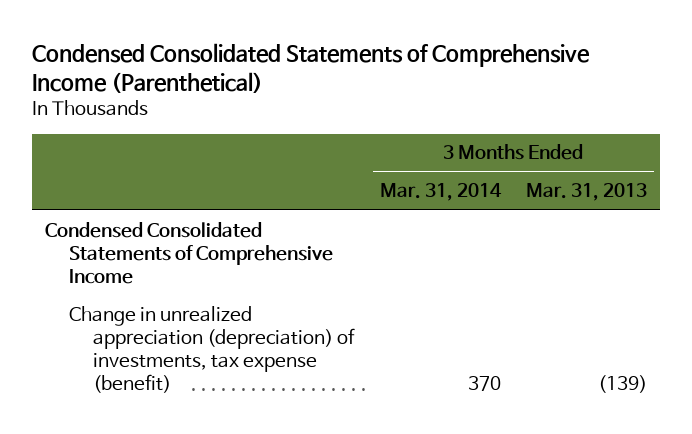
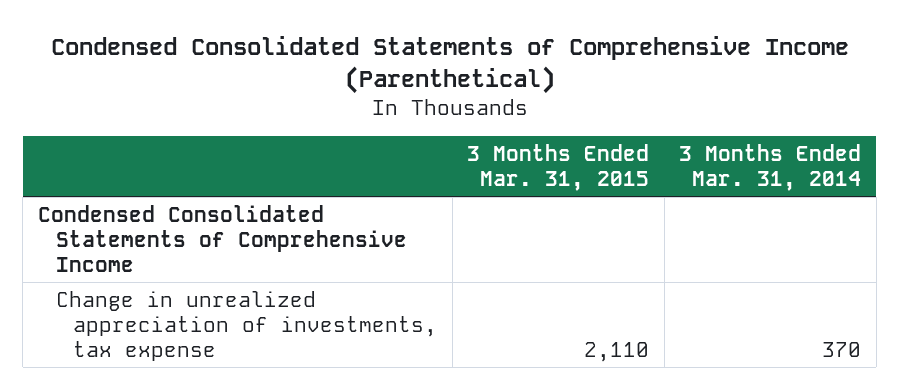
- | 3 Months Ended Mar. 31, 2014 | 3 Months Ended Mar. 31, 2013
+ | 3 Months Ended Mar. 31, 2015 | 3 Months Ended Mar. 31, 2014
- Change in unrealized appreciation (depreciation) of investments, tax expense (benefit) | 370 | (139)
+ Change in unrealized appreciation of investments, tax expense | 2,110 | 370

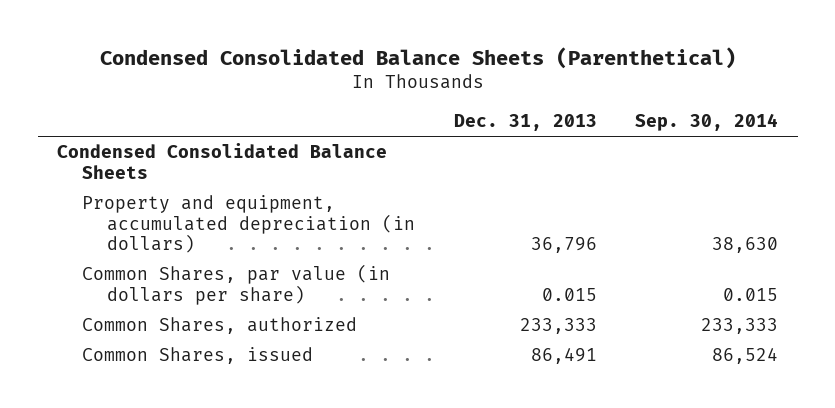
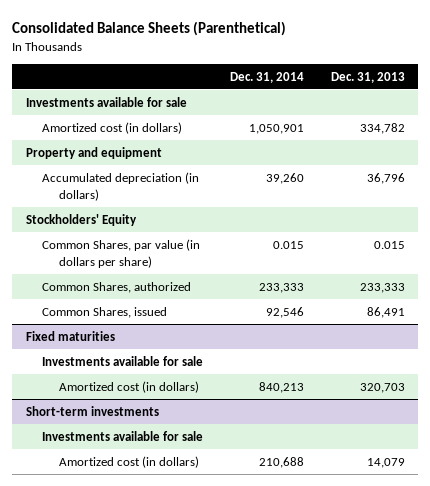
- Condensed Consolidated Balance Sheets (Parenthetical)
+ Consolidated Balance Sheets (Parenthetical)
- | Dec. 31, 2013 | Sep. 30, 2014
+ | Dec. 31, 2014 | Dec. 31, 2013
- Condensed Consolidated Balance Sheets
- Property and equipment, accumulated depreciation (in dollars) | 36,796 | 38,630
+ Investments available for sale
+ Amortized cost (in dollars) | 1,050,901 | 334,782
+ Property and equipment
+ Accumulated depreciation (in dollars) | 39,260 | 36,796
+ Stockholders' Equity
+ Fixed maturities
+ Investments available for sale
+ Amortized cost (in dollars) | 840,213 | 320,703
+ Short-term investments
+ Investments available for sale
+ Amortized cost (in dollars) | 210,688 | 14,079

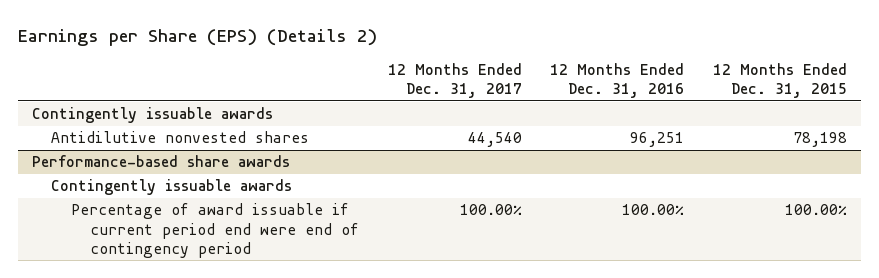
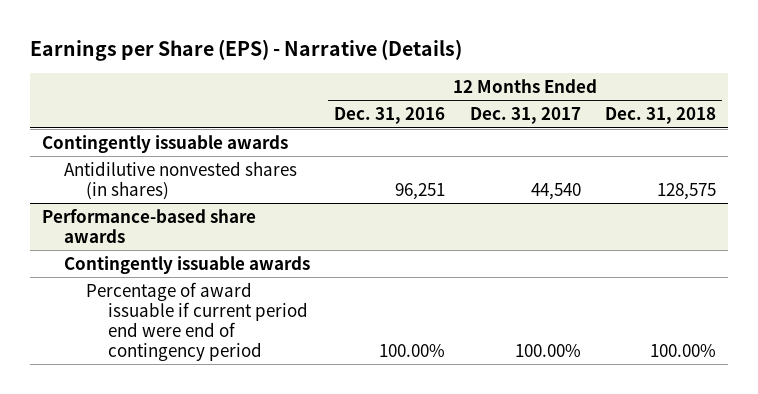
- Earnings per Share (EPS) (Details 2)
+ Earnings per Share (EPS) - Narrative (Details)
- | 12 Months Ended Dec. 31, 2017 | 12 Months Ended Dec. 31, 2016 | 12 Months Ended Dec. 31, 2015
+ | 12 Months Ended Dec. 31, 2016 | 12 Months Ended Dec. 31, 2017 | 12 Months Ended Dec. 31, 2018
- Antidilutive nonvested shares | 44,540 | 96,251 | 78,198
+ Antidilutive nonvested shares (in shares) | 96,251 | 44,540 | 128,575

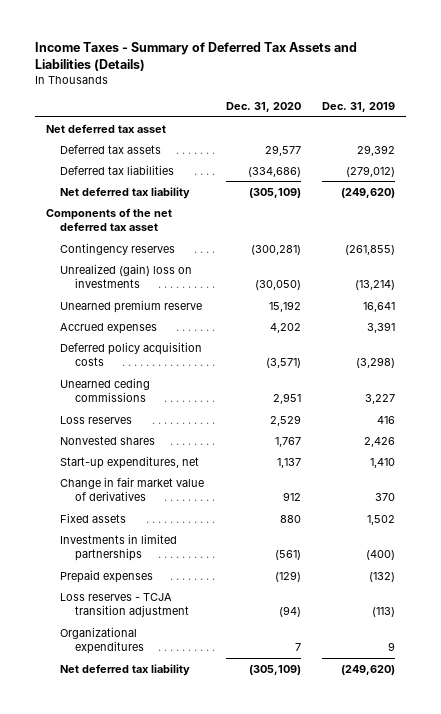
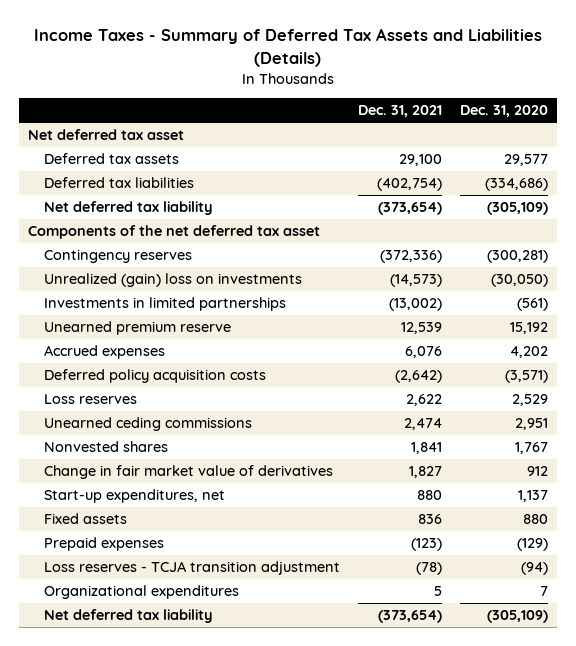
- | Dec. 31, 2020 | Dec. 31, 2019
+ | Dec. 31, 2021 | Dec. 31, 2020
moved up: Investments in limited partnerships | (13,002) | (561)
moved down: Unearned ceding commissions | 2,474 | 2,951
moved down: Start-up expenditures, net | 880 | 1,137

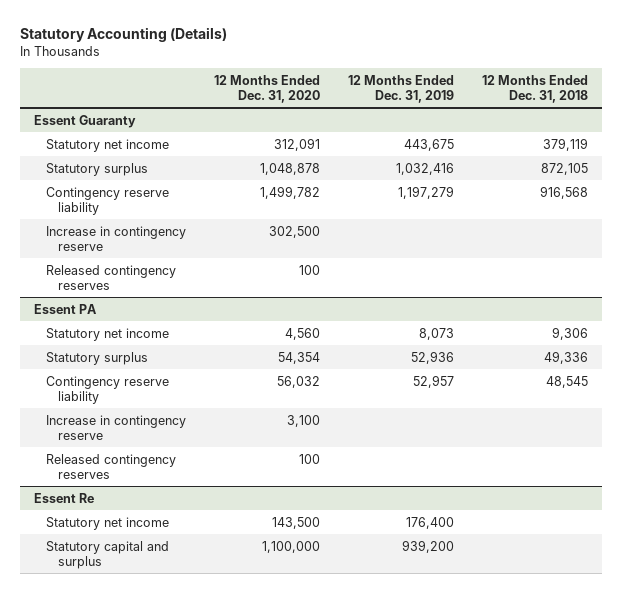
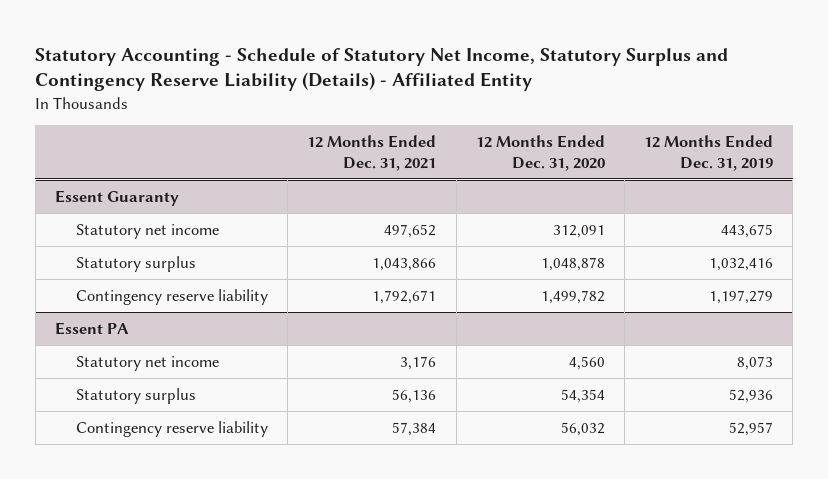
- Statutory Accounting (Details)
+ Statutory Accounting - Schedule of Statutory Net Income, Statutory Surplus and Contingency Reserve Liability (Details) - Affiliated Entity
- | 12 Months Ended Dec. 31, 2020 | 12 Months Ended Dec. 31, 2019 | 12 Months Ended Dec. 31, 2018
+ | 12 Months Ended Dec. 31, 2021 | 12 Months Ended Dec. 31, 2020 | 12 Months Ended Dec. 31, 2019
@ Essent Guaranty
- Increase in contingency reserve | 302,500 | |
- Released contingency reserves | 100 | |
@ Essent PA
- Increase in contingency reserve | 3,100 | |
- Released contingency reserves | 100 | |
- Essent Re
- Statutory net income | 143,500 | 176,400 |
- Statutory capital and surplus | 1,100,000 | 939,200 |

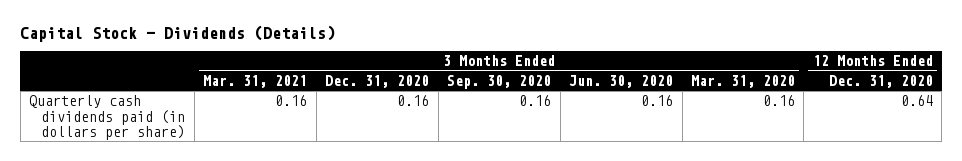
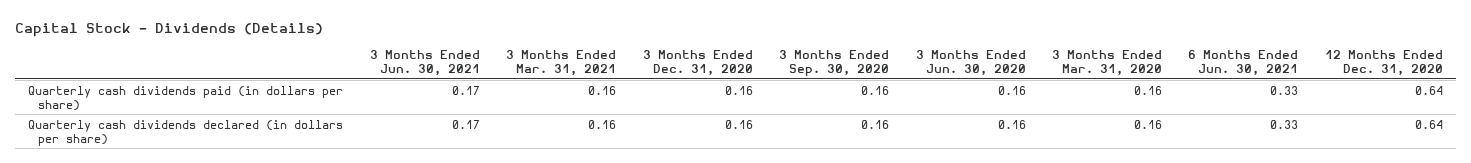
- | 3 Months Ended Mar. 31, 2021 | 3 Months Ended Dec. 31, 2020 | 3 Months Ended Sep. 30, 2020 | 3 Months Ended Jun. 30, 2020 | 3 Months Ended Mar. 31, 2020 | 12 Months Ended Dec. 31, 2020
+ | 3 Months Ended Jun. 30, 2021 | 3 Months Ended Mar. 31, 2021 | 3 Months Ended Dec. 31, 2020 | 3 Months Ended Sep. 30, 2020 | 3 Months Ended Jun. 30, 2020 | 3 Months Ended Mar. 31, 2020 | 6 Months Ended Jun. 30, 2021 | 12 Months Ended Dec. 31, 2020
+ Quarterly cash dividends declared (in dollars per share) | 0.17 | 0.16 | 0.16 | 0.16 | 0.16 | 0.16 | 0.33 | 0.64

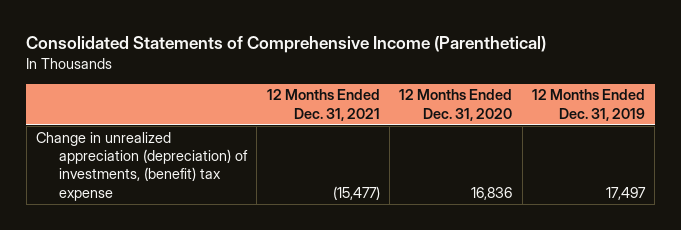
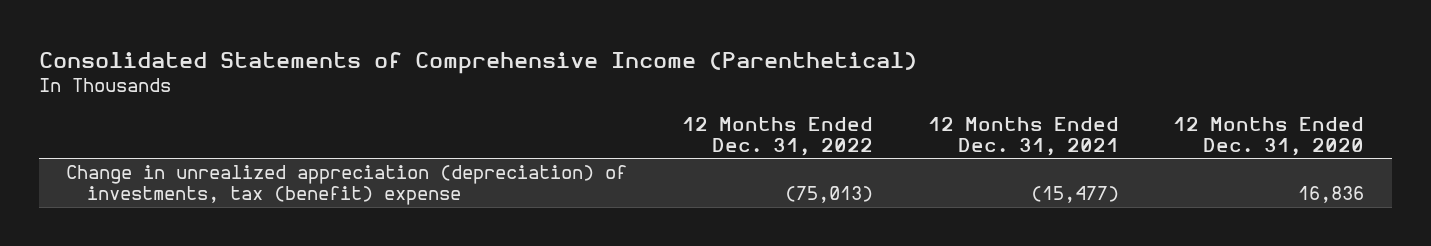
- | 12 Months Ended Dec. 31, 2021 | 12 Months Ended Dec. 31, 2020 | 12 Months Ended Dec. 31, 2019
+ | 12 Months Ended Dec. 31, 2022 | 12 Months Ended Dec. 31, 2021 | 12 Months Ended Dec. 31, 2020
- Change in unrealized appreciation (depreciation) of investments, (benefit) tax expense | (15,477) | 16,836 | 17,497
+ Change in unrealized appreciation (depreciation) of investments, tax (benefit) expense | (75,013) | (15,477) | 16,836

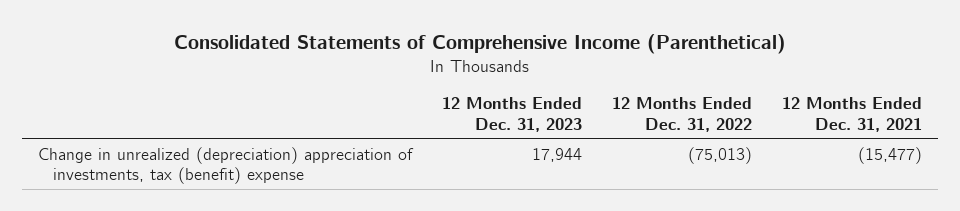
- | 12 Months Ended Dec. 31, 2022 | 12 Months Ended Dec. 31, 2021 | 12 Months Ended Dec. 31, 2020
+ | 12 Months Ended Dec. 31, 2023 | 12 Months Ended Dec. 31, 2022 | 12 Months Ended Dec. 31, 2021
- Change in unrealized appreciation (depreciation) of investments, tax (benefit) expense | (75,013) | (15,477) | 16,836
+ Change in unrealized (depreciation) appreciation of investments, tax (benefit) expense | 17,944 | (75,013) | (15,477)

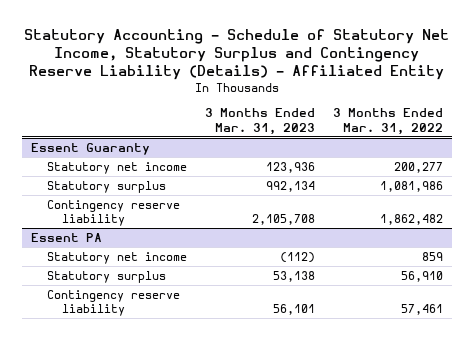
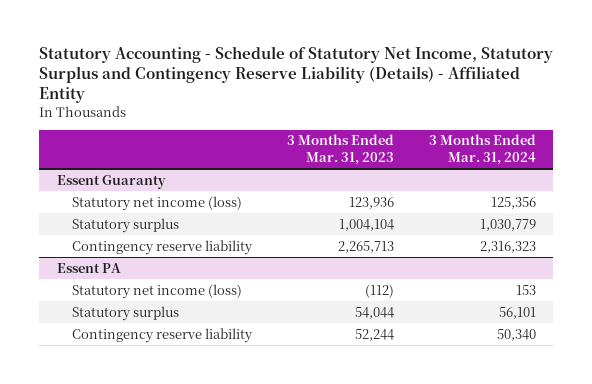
- | 3 Months Ended Mar. 31, 2023 | 3 Months Ended Mar. 31, 2022
+ | 3 Months Ended Mar. 31, 2023 | 3 Months Ended Mar. 31, 2024
@ Essent Guaranty
- Statutory net income | 123,936 | 200,277
- Statutory surplus | 992,134 | 1,081,986
- Contingency reserve liability | 2,105,708 | 1,862,482
+ Statutory net income (loss) | 123,936 | 125,356
+ Statutory surplus | 1,004,104 | 1,030,779
+ Contingency reserve liability | 2,265,713 | 2,316,323
@ Essent PA
- Statutory net income | (112) | 859
- Statutory surplus | 53,138 | 56,910
- Contingency reserve liability | 56,101 | 57,461
+ Statutory net income (loss) | (112) | 153
+ Statutory surplus | 54,044 | 56,101
+ Contingency reserve liability | 52,244 | 50,340

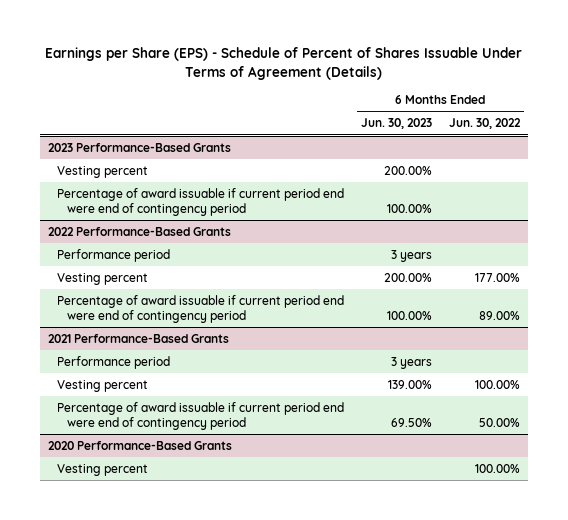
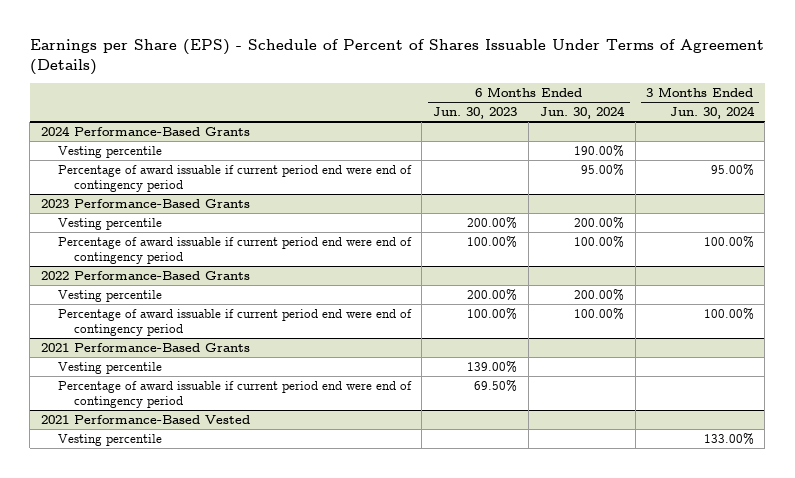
- | 6 Months Ended Jun. 30, 2023 | 6 Months Ended Jun. 30, 2022
+ | 6 Months Ended Jun. 30, 2023 | 6 Months Ended Jun. 30, 2024 | 3 Months Ended Jun. 30, 2024
+ 2024 Performance-Based Grants
+ Vesting percentile | | 190.00% |
+ Percentage of award issuable if current period end were end of contingency period | | 95.00% | 95.00%
@ 2023 Performance-Based Grants
- Vesting percent | 200.00% |
+ Vesting percentile | 200.00% | 200.00% |
@ 2022 Performance-Based Grants
- Performance period | 3 years |
- Vesting percent | 200.00% | 177.00%
+ Vesting percentile | 200.00% | 200.00% |
@ 2021 Performance-Based Grants
- Performance period | 3 years |
- Vesting percent | 139.00% | 100.00%
+ Vesting percentile | 139.00% | |
- 2020 Performance-Based Grants
- Vesting percent | | 100.00%
+ 2021 Performance-Based Vested
+ Vesting percentile | | | 133.00%

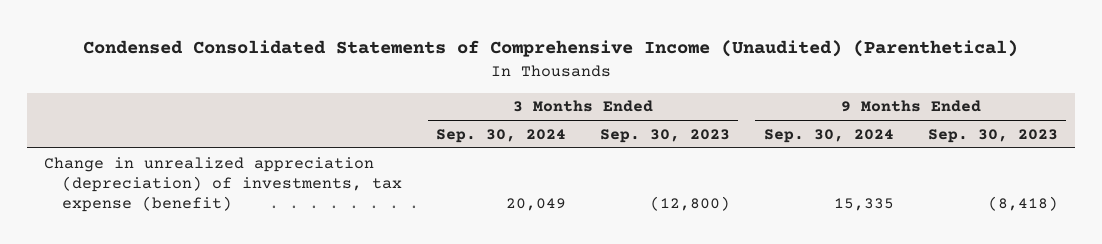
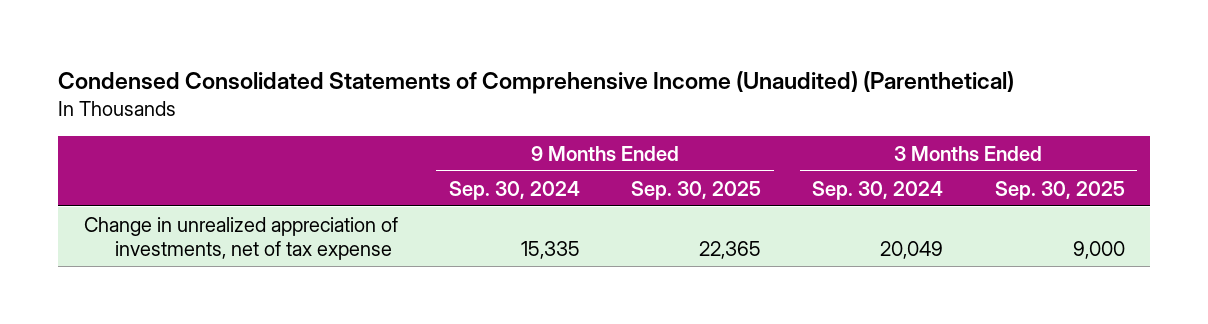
- | 3 Months Ended Sep. 30, 2024 | 3 Months Ended Sep. 30, 2023 | 9 Months Ended Sep. 30, 2024 | 9 Months Ended Sep. 30, 2023
+ | 9 Months Ended Sep. 30, 2024 | 9 Months Ended Sep. 30, 2025 | 3 Months Ended Sep. 30, 2024 | 3 Months Ended Sep. 30, 2025
- Change in unrealized appreciation (depreciation) of investments, tax expense (benefit) | 20,049 | (12,800) | 15,335 | (8,418)
+ Change in unrealized appreciation of investments, net of tax expense | 15,335 | 22,365 | 20,049 | 9,000

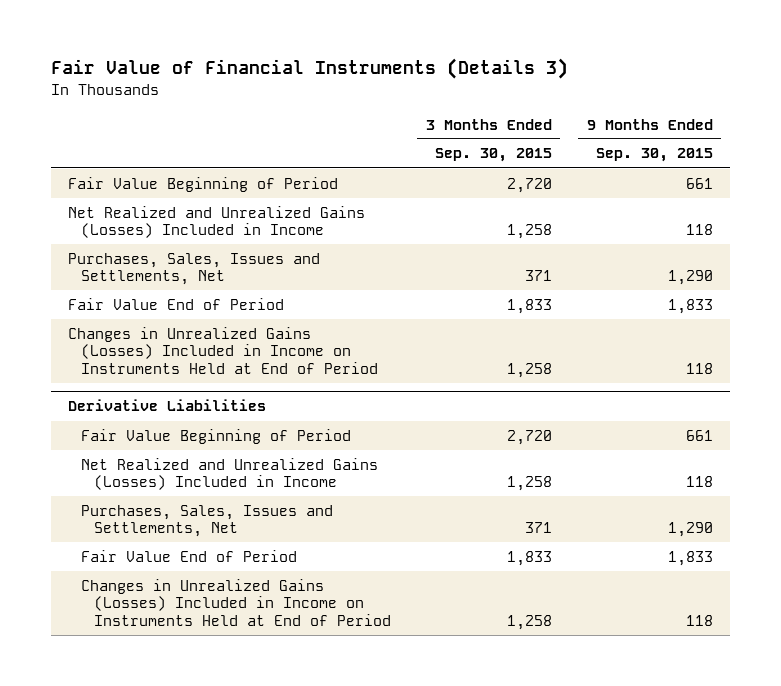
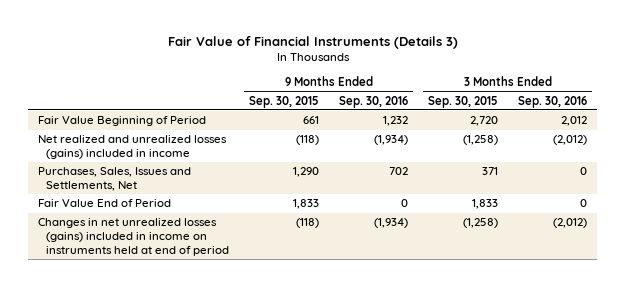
- | 3 Months Ended Sep. 30, 2015 | 9 Months Ended Sep. 30, 2015
+ | 9 Months Ended Sep. 30, 2015 | 9 Months Ended Sep. 30, 2016 | 3 Months Ended Sep. 30, 2015 | 3 Months Ended Sep. 30, 2016
- Net Realized and Unrealized Gains (Losses) Included in Income | 1,258 | 118
- Purchases, Sales, Issues and Settlements, Net | 371 | 1,290
- Fair Value End of Period | 1,833 | 1,833
- Changes in Unrealized Gains (Losses) Included in Income on Instruments Held at End of Period | 1,258 | 118
- Derivative Liabilities
- Fair Value Beginning of Period | 2,720 | 661
- Net Realized and Unrealized Gains (Losses) Included in Income | 1,258 | 118
+ Net realized and unrealized losses (gains) included in income | (118) | (1,934) | (1,258) | (2,012)
- Changes in Unrealized Gains (Losses) Included in Income on Instruments Held at End of Period | 1,258 | 118
+ Changes in net unrealized losses (gains) included in income on instruments held at end of period | (118) | (1,934) | (1,258) | (2,012)

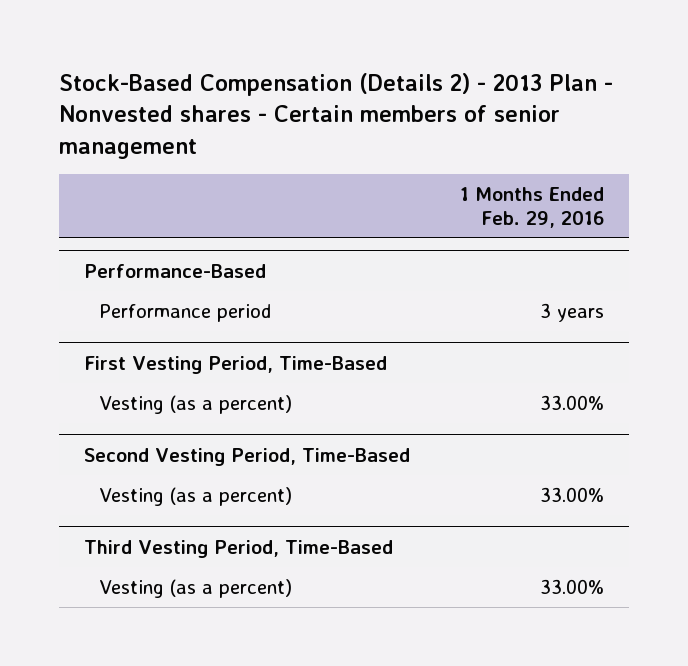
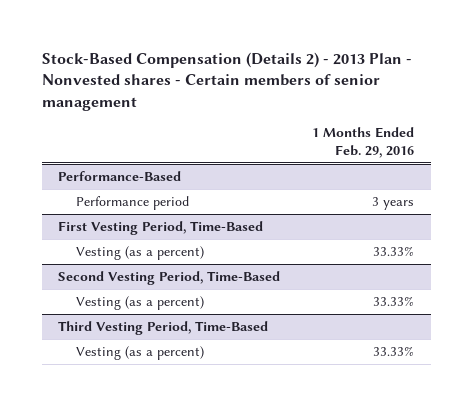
@ First Vesting Period, Time-Based
- Vesting (as a percent) | 33.00%
+ Vesting (as a percent) | 33.33%
@ Second Vesting Period, Time-Based
- Vesting (as a percent) | 33.00%
+ Vesting (as a percent) | 33.33%
@ Third Vesting Period, Time-Based
- Vesting (as a percent) | 33.00%
+ Vesting (as a percent) | 33.33%

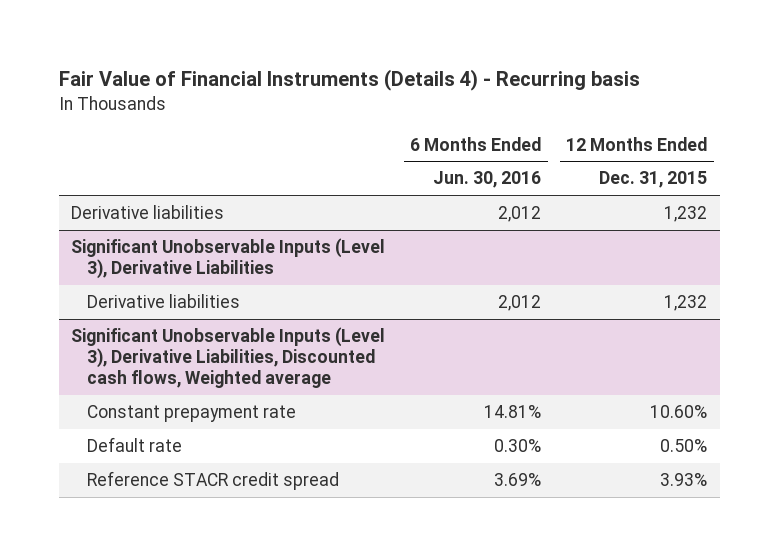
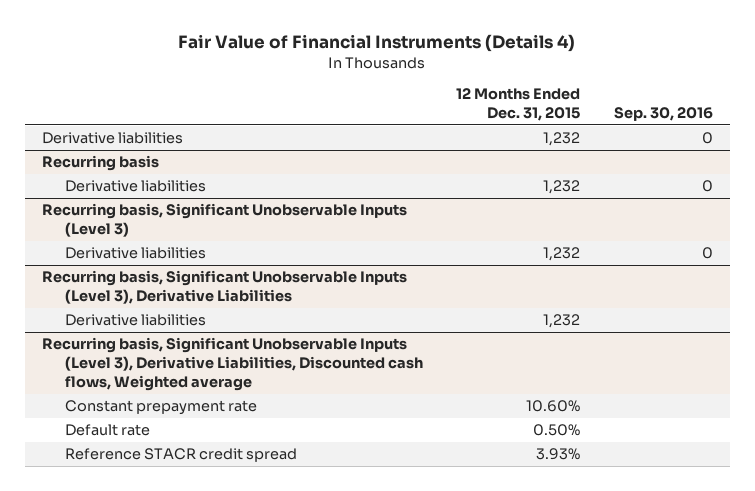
- Fair Value of Financial Instruments (Details 4) - Recurring basis
+ Fair Value of Financial Instruments (Details 4)
- | 6 Months Ended Jun. 30, 2016 | 12 Months Ended Dec. 31, 2015
+ | 12 Months Ended Dec. 31, 2015 | Sep. 30, 2016
- Significant Unobservable Inputs (Level 3), Derivative Liabilities
+ Recurring basis
- Significant Unobservable Inputs (Level 3), Derivative Liabilities, Discounted cash flows, Weighted average
+ Recurring basis, Significant Unobservable Inputs (Level 3)
+ Derivative liabilities | 1,232 | 0
+ Recurring basis, Significant Unobservable Inputs (Level 3), Derivative Liabilities
+ Derivative liabilities | 1,232 |
+ Recurring basis, Significant Unobservable Inputs (Level 3), Derivative Liabilities, Discounted cash flows, Weighted average

